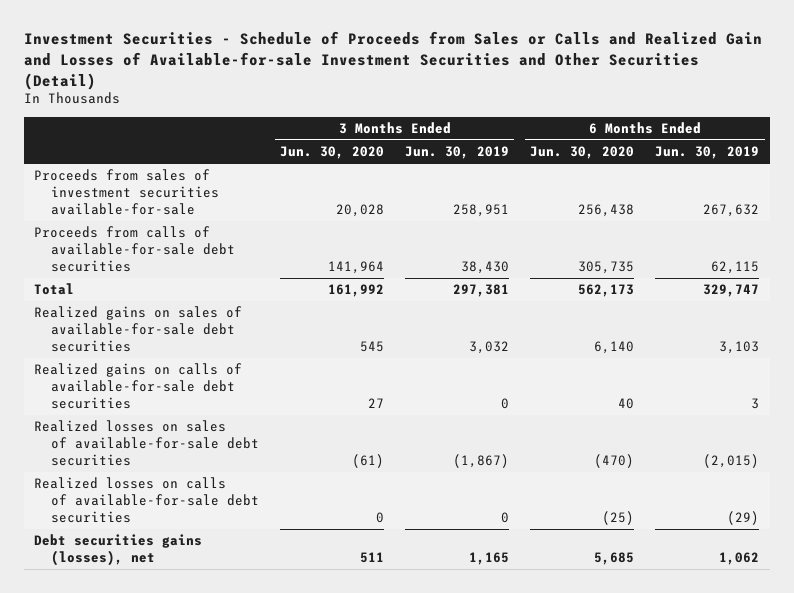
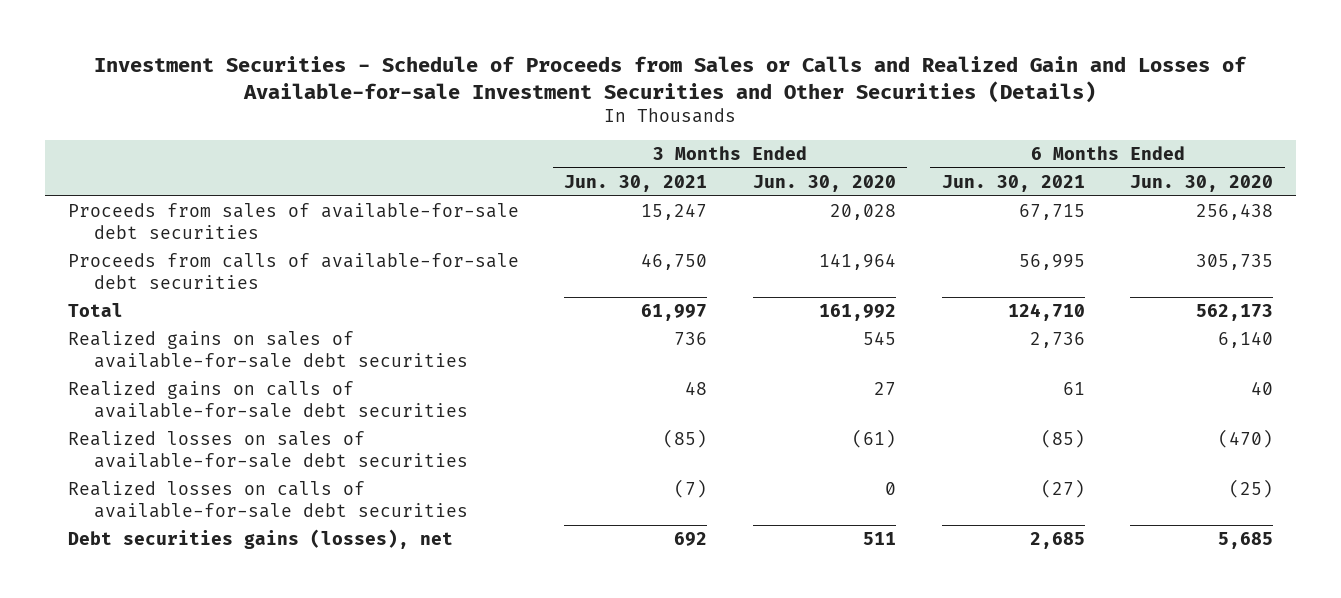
- Investment Securities - Schedule of Proceeds from Sales or Calls and Realized Gain and Losses of Available-for-sale Investment Securities and Other Securities (Detail)
+ Investment Securities - Schedule of Proceeds from Sales or Calls and Realized Gain and Losses of Available-for-sale Investment Securities and Other Securities (Details)
- | 3 Months Ended Jun. 30, 2020 | 3 Months Ended Jun. 30, 2019 | 6 Months Ended Jun. 30, 2020 | 6 Months Ended Jun. 30, 2019
+ | 3 Months Ended Jun. 30, 2021 | 3 Months Ended Jun. 30, 2020 | 6 Months Ended Jun. 30, 2021 | 6 Months Ended Jun. 30, 2020
- Proceeds from sales of investment securities available-for-sale | 20,028 | 258,951 | 256,438 | 267,632
+ Proceeds from sales of available-for-sale debt securities | 15,247 | 20,028 | 67,715 | 256,438

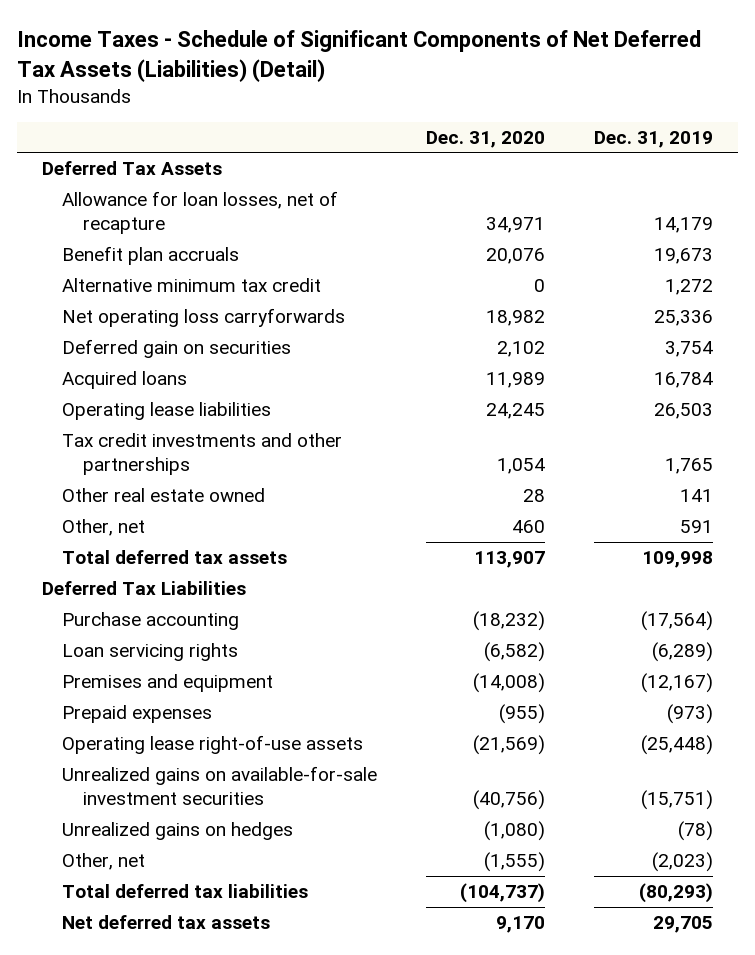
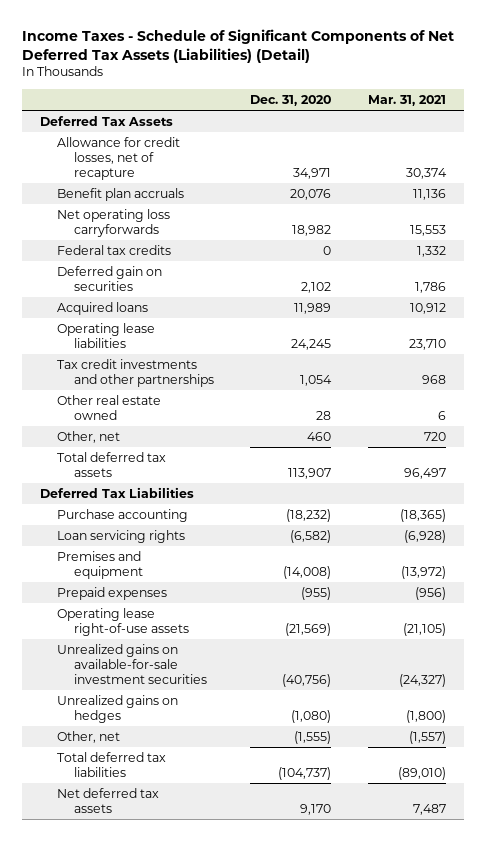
- | Dec. 31, 2020 | Dec. 31, 2019
+ | Dec. 31, 2020 | Mar. 31, 2021
- Allowance for loan losses, net of recapture | 34,971 | 14,179
+ Allowance for credit losses, net of recapture | 34,971 | 30,374
- Alternative minimum tax credit | 0 | 1,272
+ Federal tax credits | 0 | 1,332

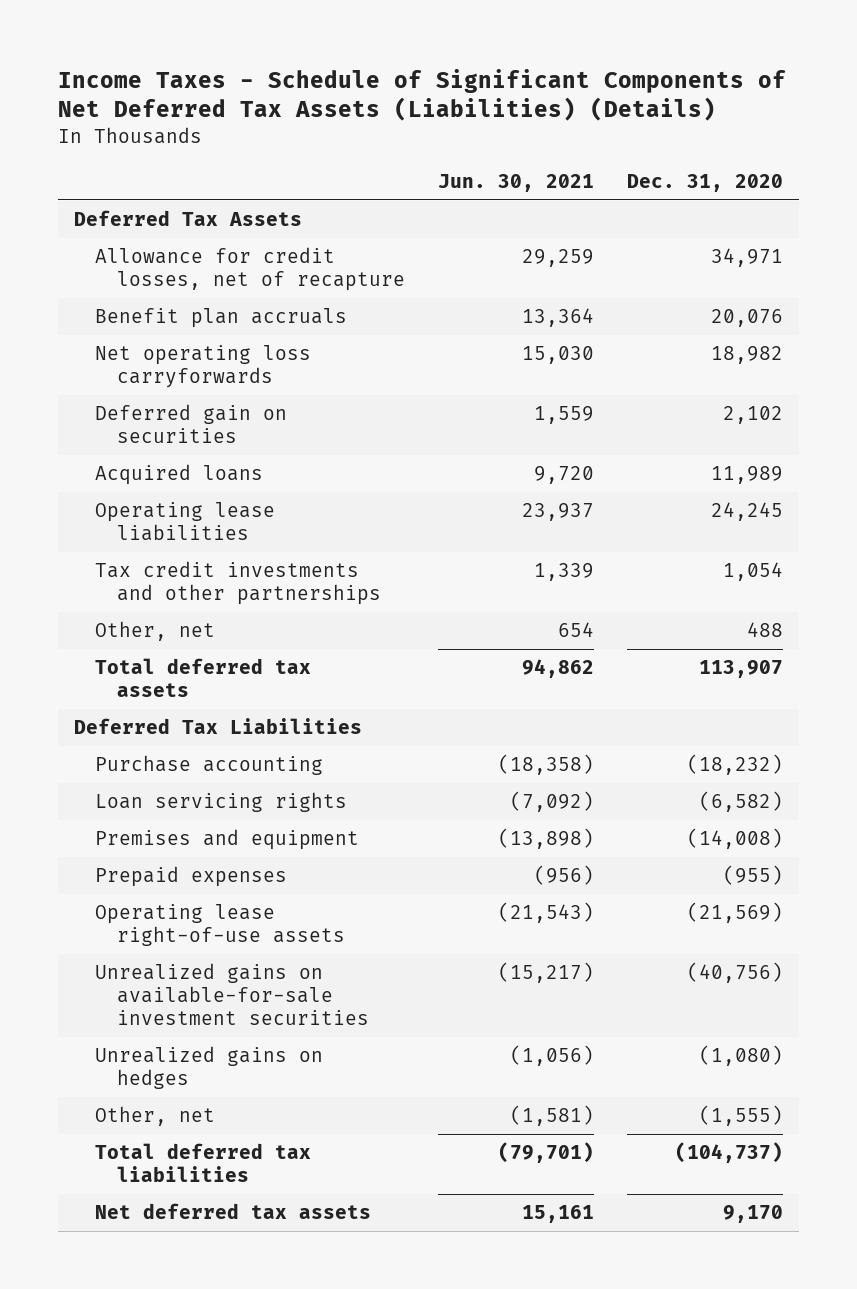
- Income Taxes - Schedule of Significant Components of Net Deferred Tax Assets (Liabilities) (Detail)
+ Income Taxes - Schedule of Significant Components of Net Deferred Tax Assets (Liabilities) (Details)
- | Dec. 31, 2020 | Mar. 31, 2021
+ | Jun. 30, 2021 | Dec. 31, 2020
- Federal tax credits | 0 | 1,332
- Other real estate owned | 28 | 6
- Other, net | 460 | 720
+ Other, net | 654 | 488

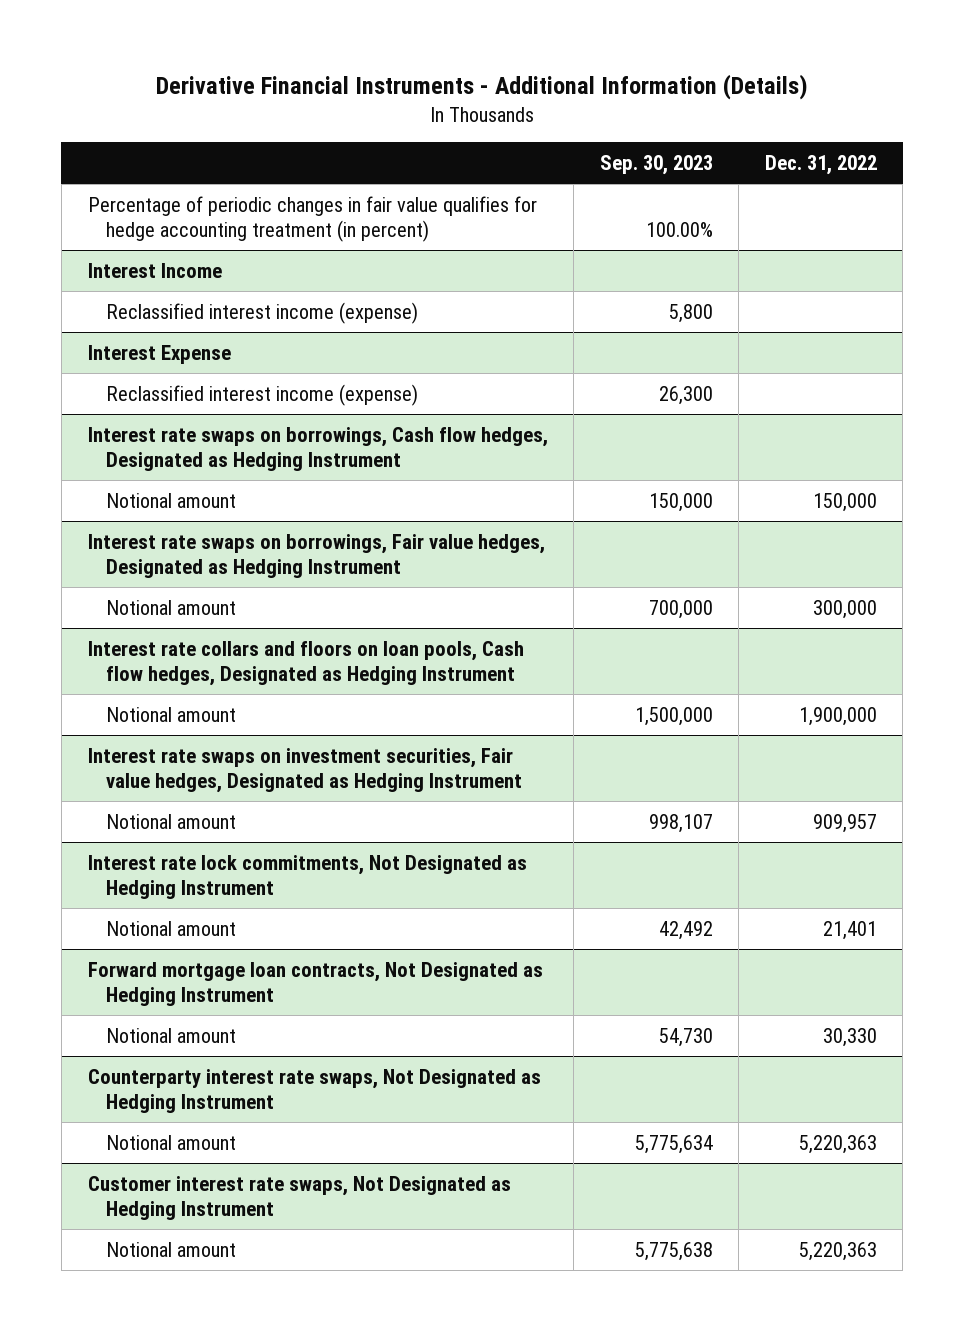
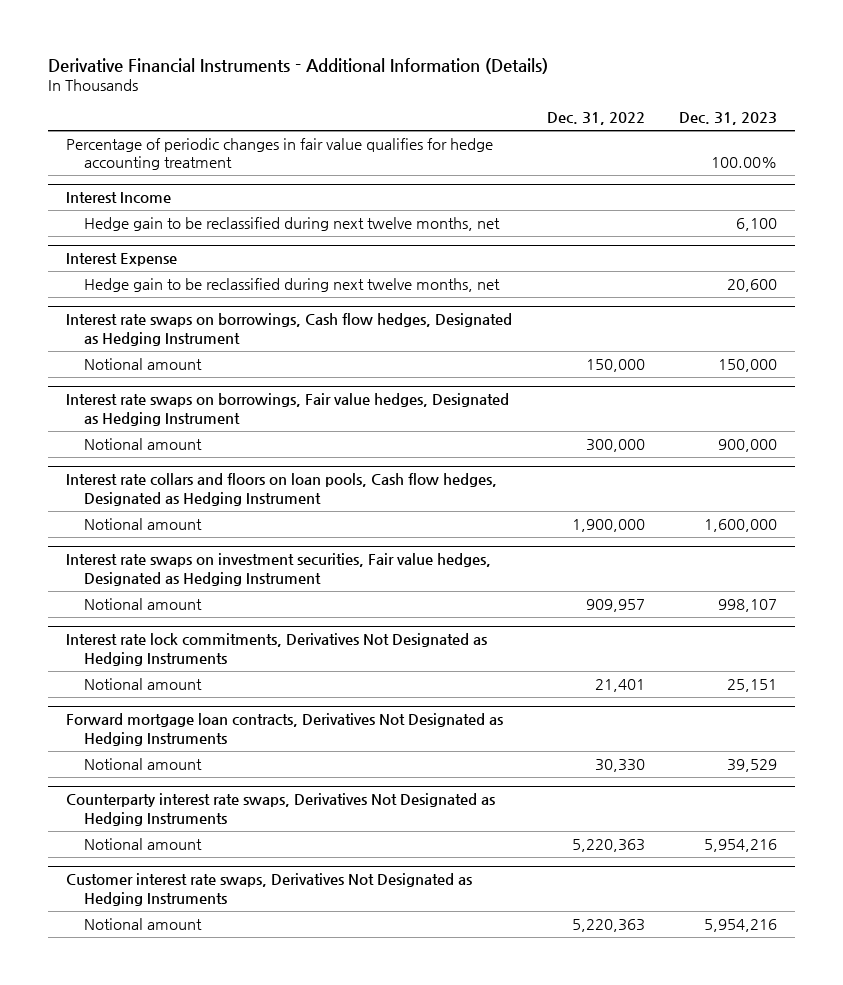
- | Sep. 30, 2023 | Dec. 31, 2022
+ | Dec. 31, 2022 | Dec. 31, 2023
- Percentage of periodic changes in fair value qualifies for hedge accounting treatment (in percent) | 100.00% |
+ Percentage of periodic changes in fair value qualifies for hedge accounting treatment | | 100.00%
@ Interest Income
- Reclassified interest income (expense) | 5,800 |
+ Hedge gain to be reclassified during next twelve months, net | | 6,100
@ Interest Expense
- Reclassified interest income (expense) | 26,300 |
+ Hedge gain to be reclassified during next twelve months, net | | 20,600
- Interest rate lock commitments, Not Designated as Hedging Instrument
+ Interest rate lock commitments, Derivatives Not Designated as Hedging Instruments
- Forward mortgage loan contracts, Not Designated as Hedging Instrument
+ Forward mortgage loan contracts, Derivatives Not Designated as Hedging Instruments
- Counterparty interest rate swaps, Not Designated as Hedging Instrument
+ Counterparty interest rate swaps, Derivatives Not Designated as Hedging Instruments
- Customer interest rate swaps, Not Designated as Hedging Instrument
+ Customer interest rate swaps, Derivatives Not Designated as Hedging Instruments

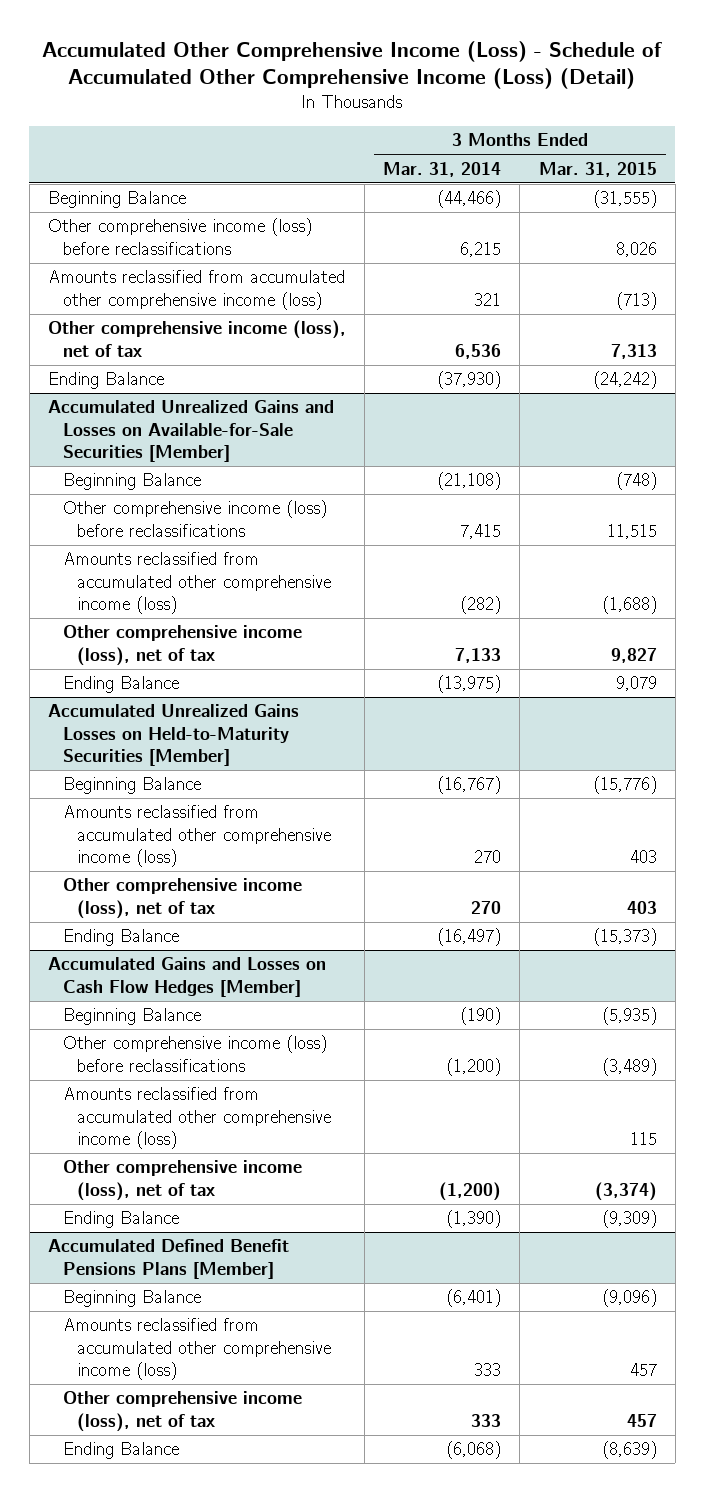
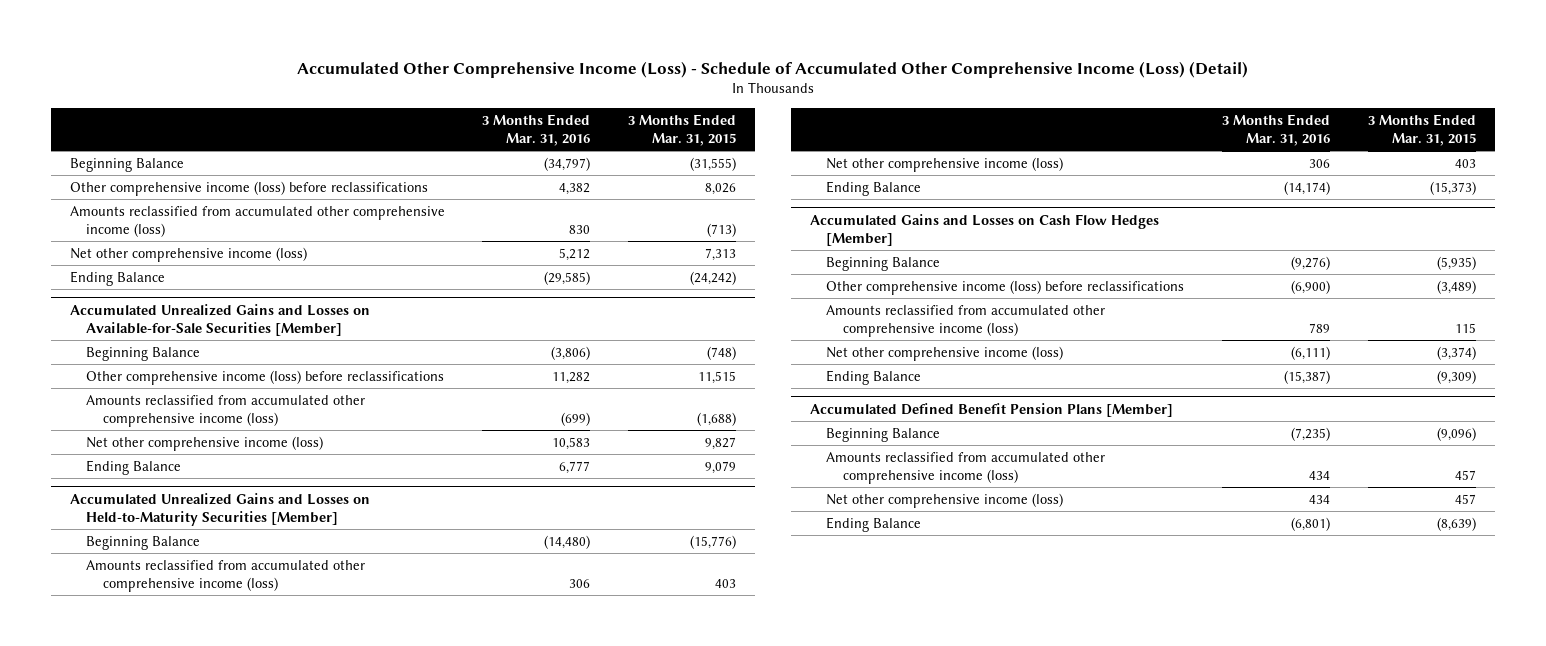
- | 3 Months Ended Mar. 31, 2014 | 3 Months Ended Mar. 31, 2015
+ | 3 Months Ended Mar. 31, 2016 | 3 Months Ended Mar. 31, 2015
- Other comprehensive income (loss), net of tax | 6,536 | 7,313
+ Net other comprehensive income (loss) | 5,212 | 7,313
@ Accumulated Unrealized Gains and Losses on Available-for-Sale Securities [Member]
- Other comprehensive income (loss), net of tax | 7,133 | 9,827
+ Net other comprehensive income (loss) | 10,583 | 9,827
- Accumulated Unrealized Gains Losses on Held-to-Maturity Securities [Member]
+ Accumulated Unrealized Gains and Losses on Held-to-Maturity Securities [Member]
- Other comprehensive income (loss), net of tax | 270 | 403
+ Net other comprehensive income (loss) | 306 | 403
@ Accumulated Gains and Losses on Cash Flow Hedges [Member]
- Other comprehensive income (loss), net of tax | (1,200) | (3,374)
+ Net other comprehensive income (loss) | (6,111) | (3,374)
- Accumulated Defined Benefit Pensions Plans [Member]
+ Accumulated Defined Benefit Pension Plans [Member]
- Other comprehensive income (loss), net of tax | 333 | 457
+ Net other comprehensive income (loss) | 434 | 457

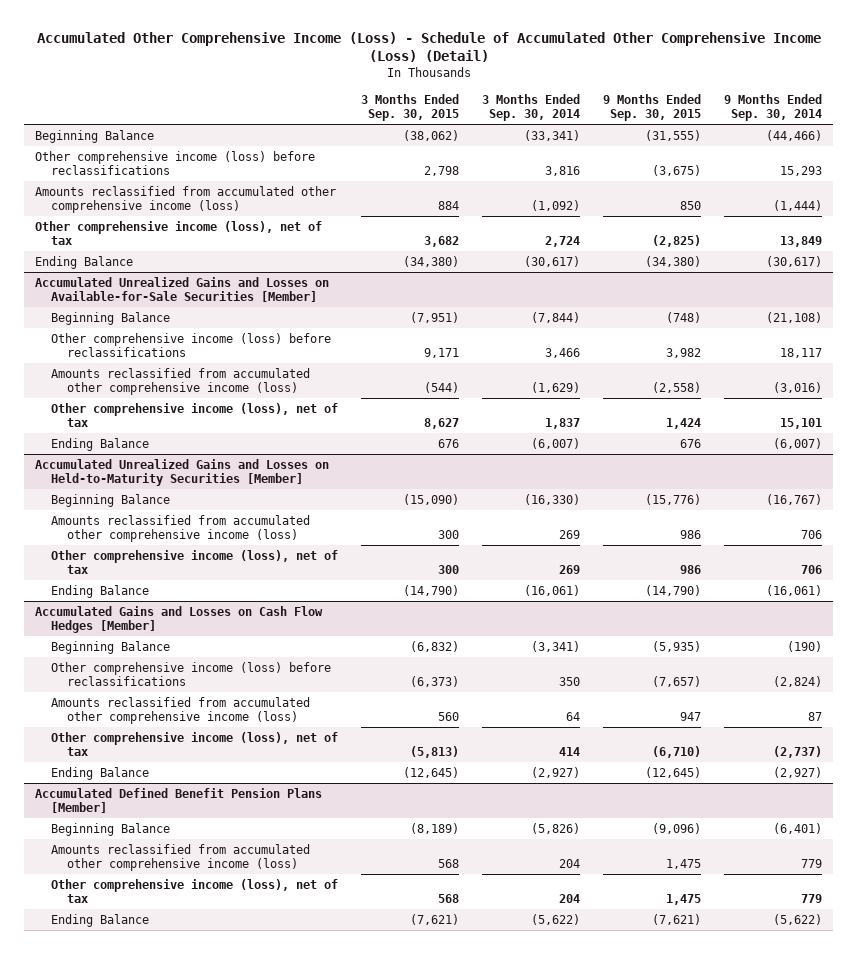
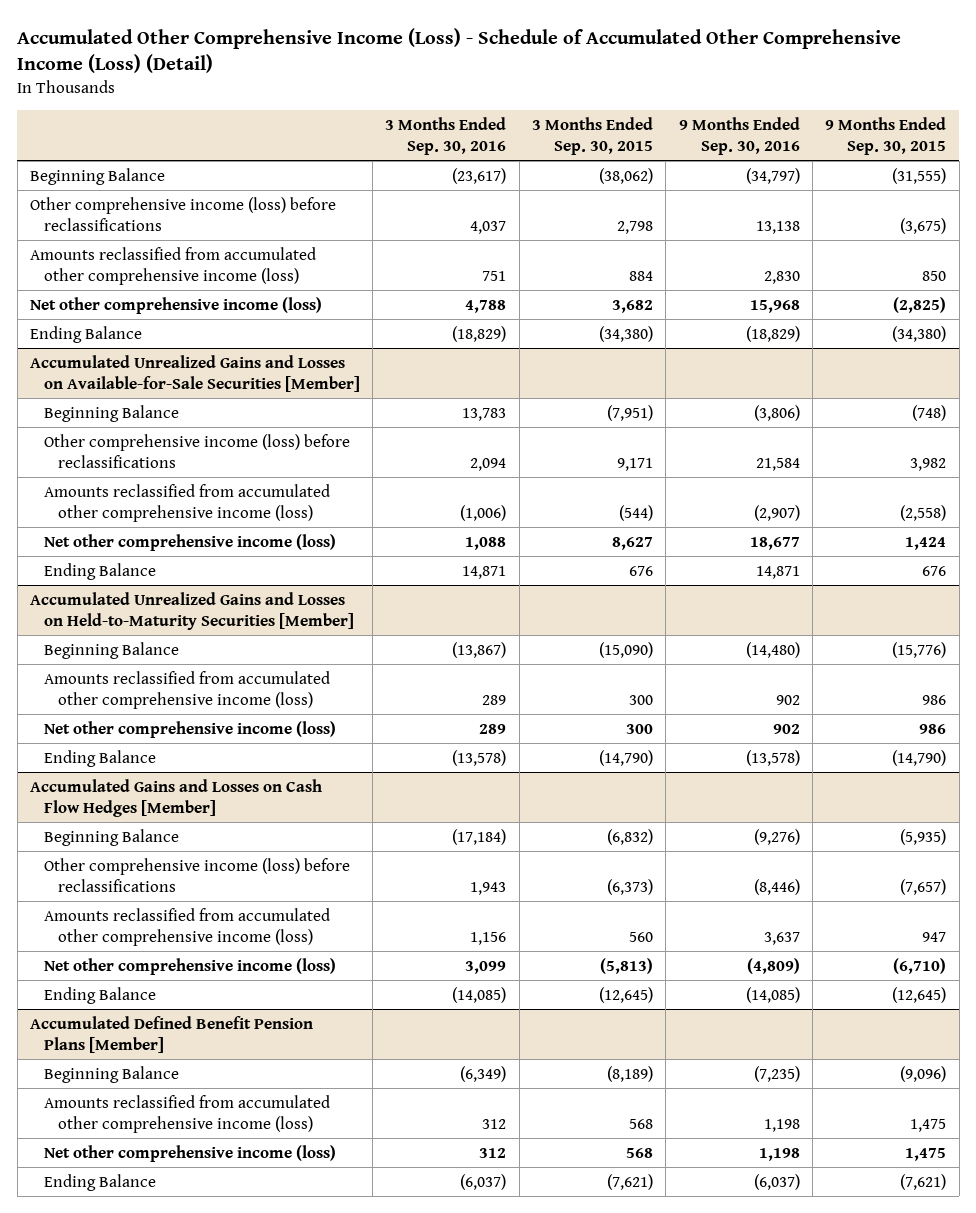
- | 3 Months Ended Sep. 30, 2015 | 3 Months Ended Sep. 30, 2014 | 9 Months Ended Sep. 30, 2015 | 9 Months Ended Sep. 30, 2014
+ | 3 Months Ended Sep. 30, 2016 | 3 Months Ended Sep. 30, 2015 | 9 Months Ended Sep. 30, 2016 | 9 Months Ended Sep. 30, 2015
- Other comprehensive income (loss), net of tax | 3,682 | 2,724 | (2,825) | 13,849
+ Net other comprehensive income (loss) | 4,788 | 3,682 | 15,968 | (2,825)
@ Accumulated Unrealized Gains and Losses on Available-for-Sale Securities [Member]
- Other comprehensive income (loss), net of tax | 8,627 | 1,837 | 1,424 | 15,101
+ Net other comprehensive income (loss) | 1,088 | 8,627 | 18,677 | 1,424
@ Accumulated Unrealized Gains and Losses on Held-to-Maturity Securities [Member]
- Other comprehensive income (loss), net of tax | 300 | 269 | 986 | 706
+ Net other comprehensive income (loss) | 289 | 300 | 902 | 986
@ Accumulated Gains and Losses on Cash Flow Hedges [Member]
- Other comprehensive income (loss), net of tax | (5,813) | 414 | (6,710) | (2,737)
+ Net other comprehensive income (loss) | 3,099 | (5,813) | (4,809) | (6,710)
@ Accumulated Defined Benefit Pension Plans [Member]
- Other comprehensive income (loss), net of tax | 568 | 204 | 1,475 | 779
+ Net other comprehensive income (loss) | 312 | 568 | 1,198 | 1,475

